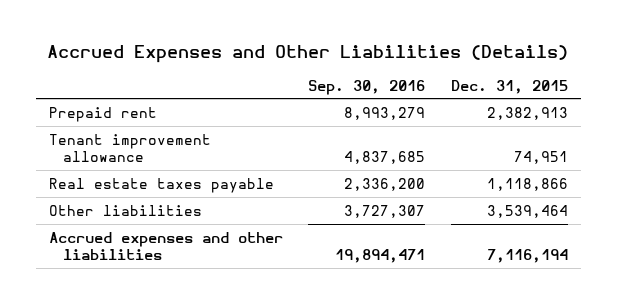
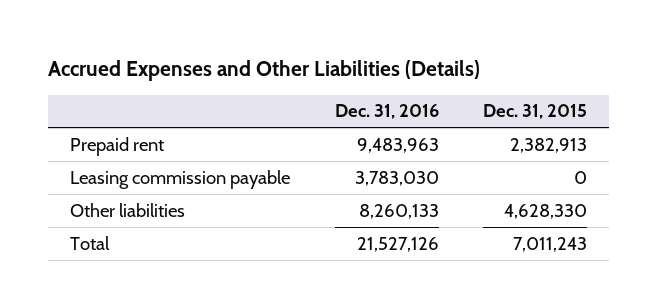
- | Sep. 30, 2016 | Dec. 31, 2015
+ | Dec. 31, 2016 | Dec. 31, 2015
- Tenant improvement allowance | 4,837,685 | 74,951
- Real estate taxes payable | 2,336,200 | 1,118,866
- Other liabilities | 3,727,307 | 3,539,464
- Accrued expenses and other liabilities | 19,894,471 | 7,116,194
+ Leasing commission payable | 3,783,030 | 0
+ Other liabilities | 8,260,133 | 4,628,330
+ Total | 21,527,126 | 7,011,243

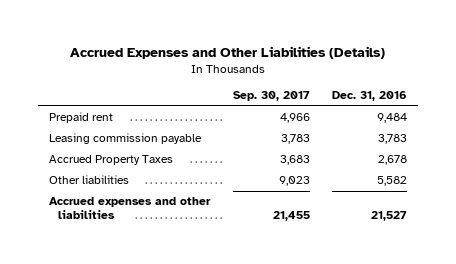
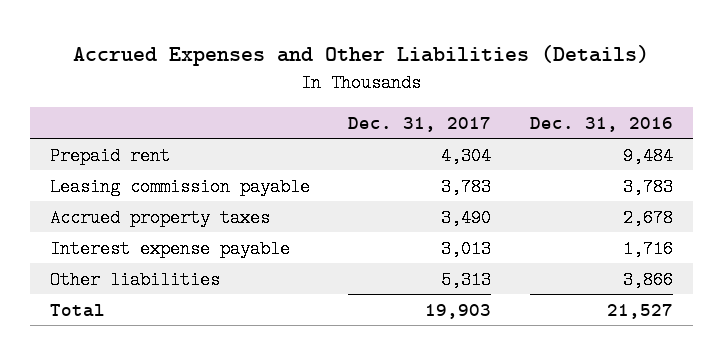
- | Sep. 30, 2017 | Dec. 31, 2016
+ | Dec. 31, 2017 | Dec. 31, 2016
- Accrued Property Taxes | 3,683 | 2,678
- Other liabilities | 9,023 | 5,582
- Accrued expenses and other liabilities | 21,455 | 21,527
+ Accrued property taxes | 3,490 | 2,678
+ Interest expense payable | 3,013 | 1,716
+ Other liabilities | 5,313 | 3,866
+ Total | 19,903 | 21,527

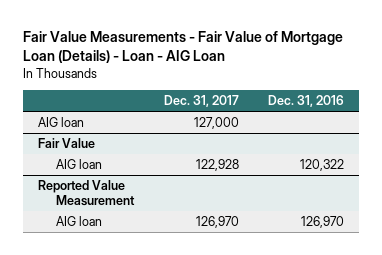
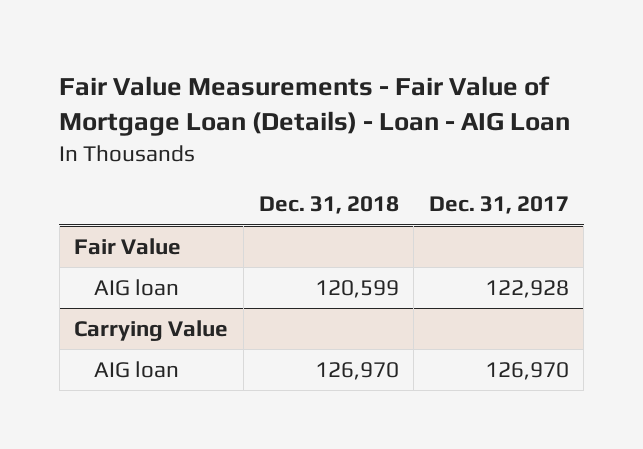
- | Dec. 31, 2017 | Dec. 31, 2016
+ | Dec. 31, 2018 | Dec. 31, 2017
- AIG loan | 127,000 |
- Reported Value Measurement
+ Carrying Value

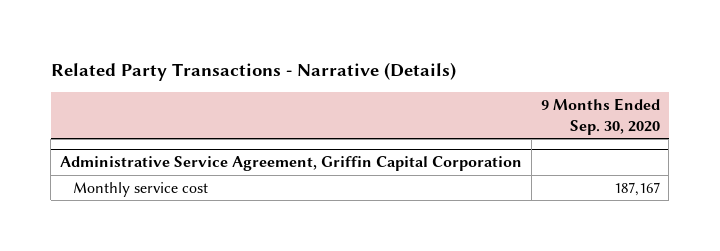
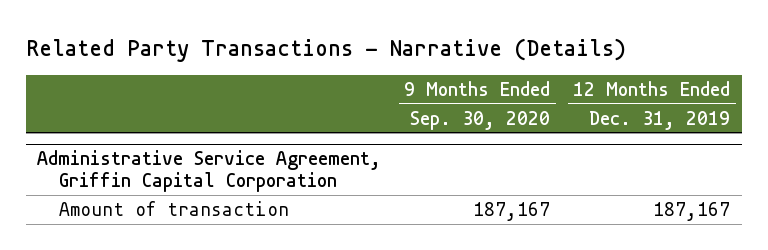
- | 9 Months Ended Sep. 30, 2020
+ | 9 Months Ended Sep. 30, 2020 | 12 Months Ended Dec. 31, 2019
@ Administrative Service Agreement, Griffin Capital Corporation
- Monthly service cost | 187,167
+ Amount of transaction | 187,167 | 187,167

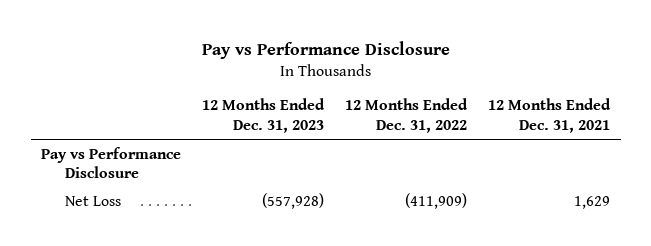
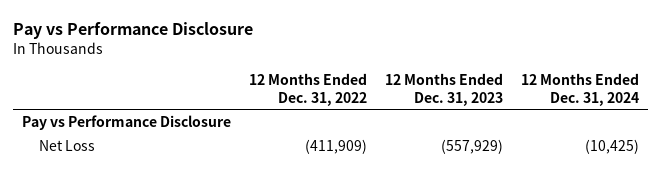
- | 12 Months Ended Dec. 31, 2023 | 12 Months Ended Dec. 31, 2022 | 12 Months Ended Dec. 31, 2021
+ | 12 Months Ended Dec. 31, 2022 | 12 Months Ended Dec. 31, 2023 | 12 Months Ended Dec. 31, 2024
- Net Loss | (557,928) | (411,909) | 1,629
+ Net Loss | (411,909) | (557,929) | (10,425)

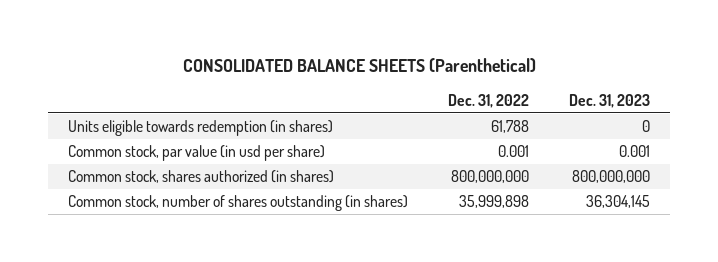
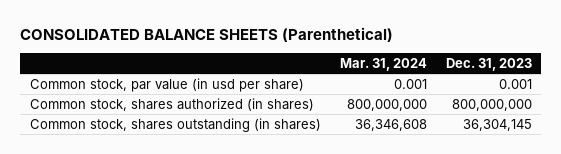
- | Dec. 31, 2022 | Dec. 31, 2023
+ | Mar. 31, 2024 | Dec. 31, 2023
- Units eligible towards redemption (in shares) | 61,788 | 0
- Common stock, number of shares outstanding (in shares) | 35,999,898 | 36,304,145
+ Common stock, shares outstanding (in shares) | 36,346,608 | 36,304,145

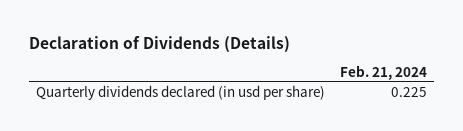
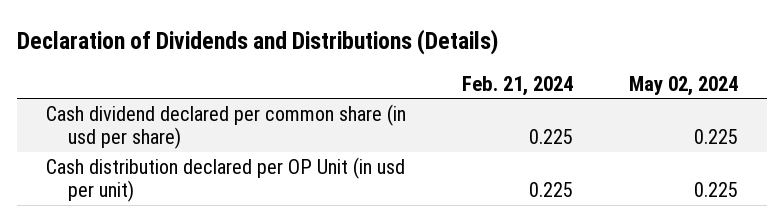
- Declaration of Dividends (Details)
+ Declaration of Dividends and Distributions (Details)
- | Feb. 21, 2024
+ | Feb. 21, 2024 | May 02, 2024
- Quarterly dividends declared (in usd per share) | 0.225
+ Cash dividend declared per common share (in usd per share) | 0.225 | 0.225
+ Cash distribution declared per OP Unit (in usd per unit) | 0.225 | 0.225

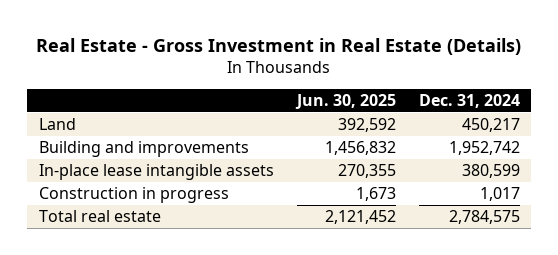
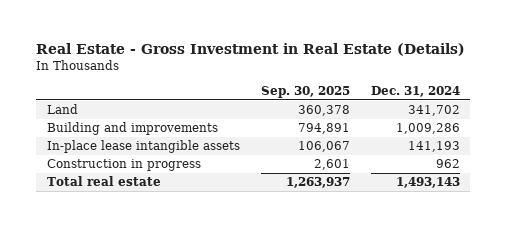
- | Jun. 30, 2025 | Dec. 31, 2024
+ | Sep. 30, 2025 | Dec. 31, 2024
- Land | 392,592 | 450,217
- Building and improvements | 1,456,832 | 1,952,742
- In-place lease intangible assets | 270,355 | 380,599
- Construction in progress | 1,673 | 1,017
- Total real estate | 2,121,452 | 2,784,575
+ Land | 360,378 | 341,702
+ Building and improvements | 794,891 | 1,009,286
+ In-place lease intangible assets | 106,067 | 141,193
+ Construction in progress | 2,601 | 962
+ Total real estate | 1,263,937 | 1,493,143

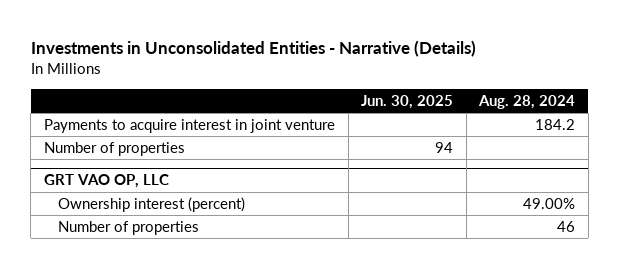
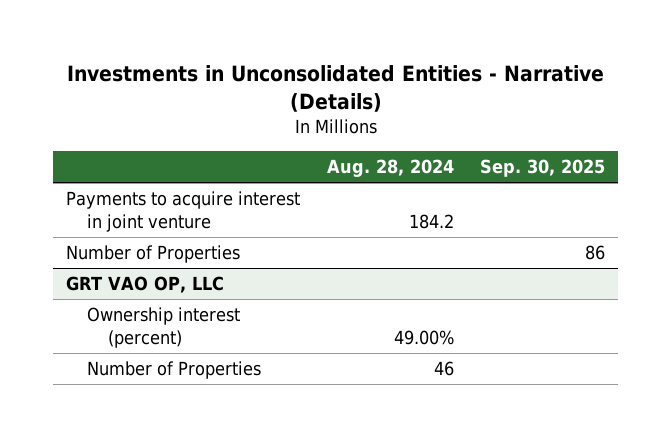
- | Jun. 30, 2025 | Aug. 28, 2024
+ | Aug. 28, 2024 | Sep. 30, 2025
- Number of properties | 94 |
+ Number of Properties | | 86
@ GRT VAO OP, LLC
- Number of properties | | 46
+ Number of Properties | 46 |

